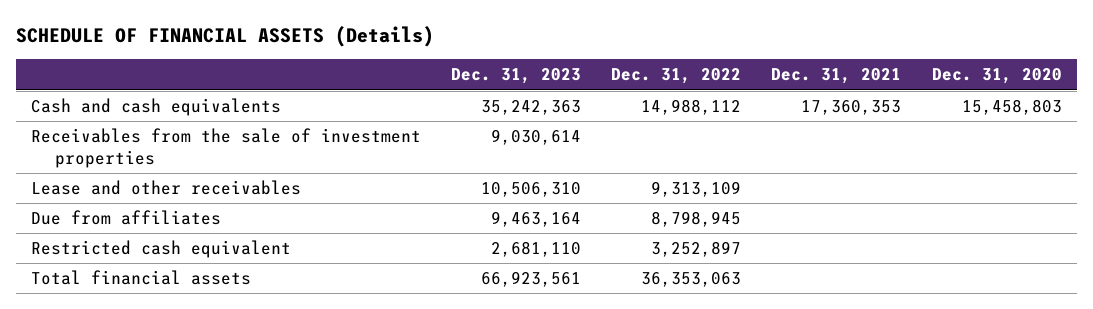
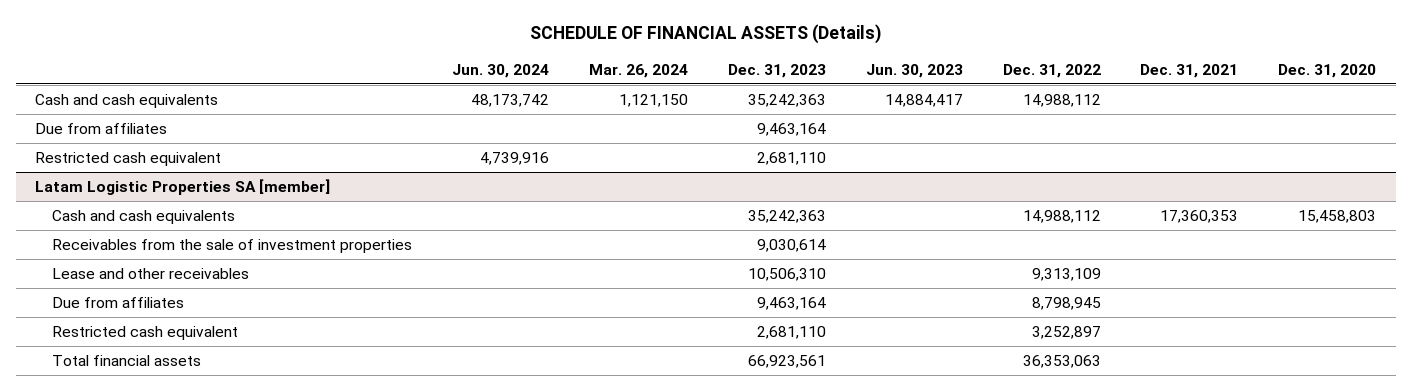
- | Dec. 31, 2023 | Dec. 31, 2022 | Dec. 31, 2021 | Dec. 31, 2020
+ | Jun. 30, 2024 | Mar. 26, 2024 | Dec. 31, 2023 | Jun. 30, 2023 | Dec. 31, 2022 | Dec. 31, 2021 | Dec. 31, 2020
+ Cash and cash equivalents | 48,173,742 | 1,121,150 | 35,242,363 | 14,884,417 | 14,988,112 | |
+ Due from affiliates | | | 9,463,164 | | | |
+ Restricted cash equivalent | 4,739,916 | | 2,681,110 | | | |
+ Latam Logistic Properties SA [member]

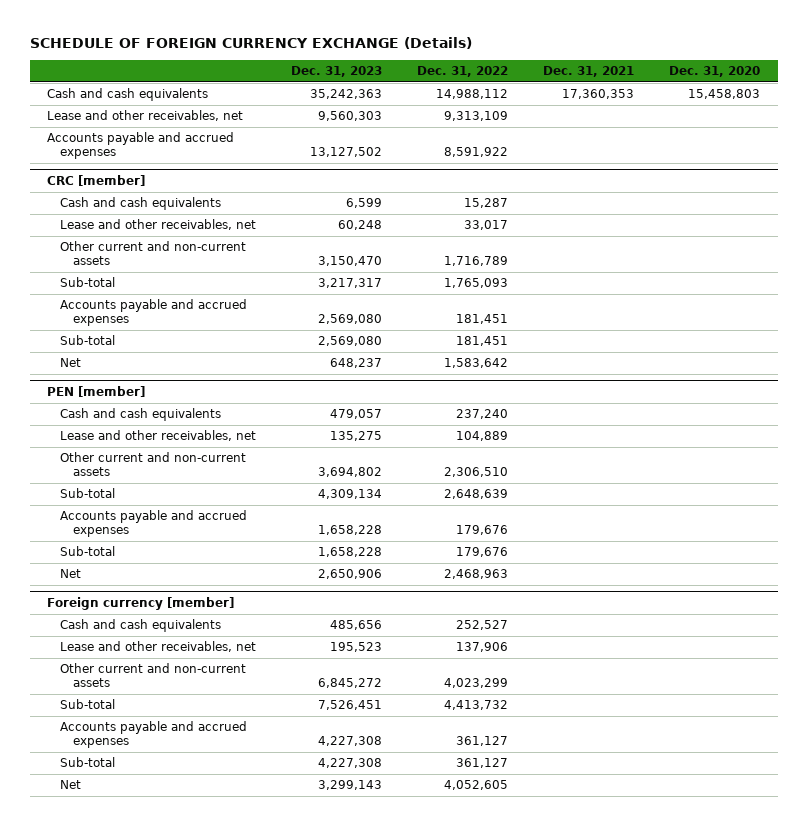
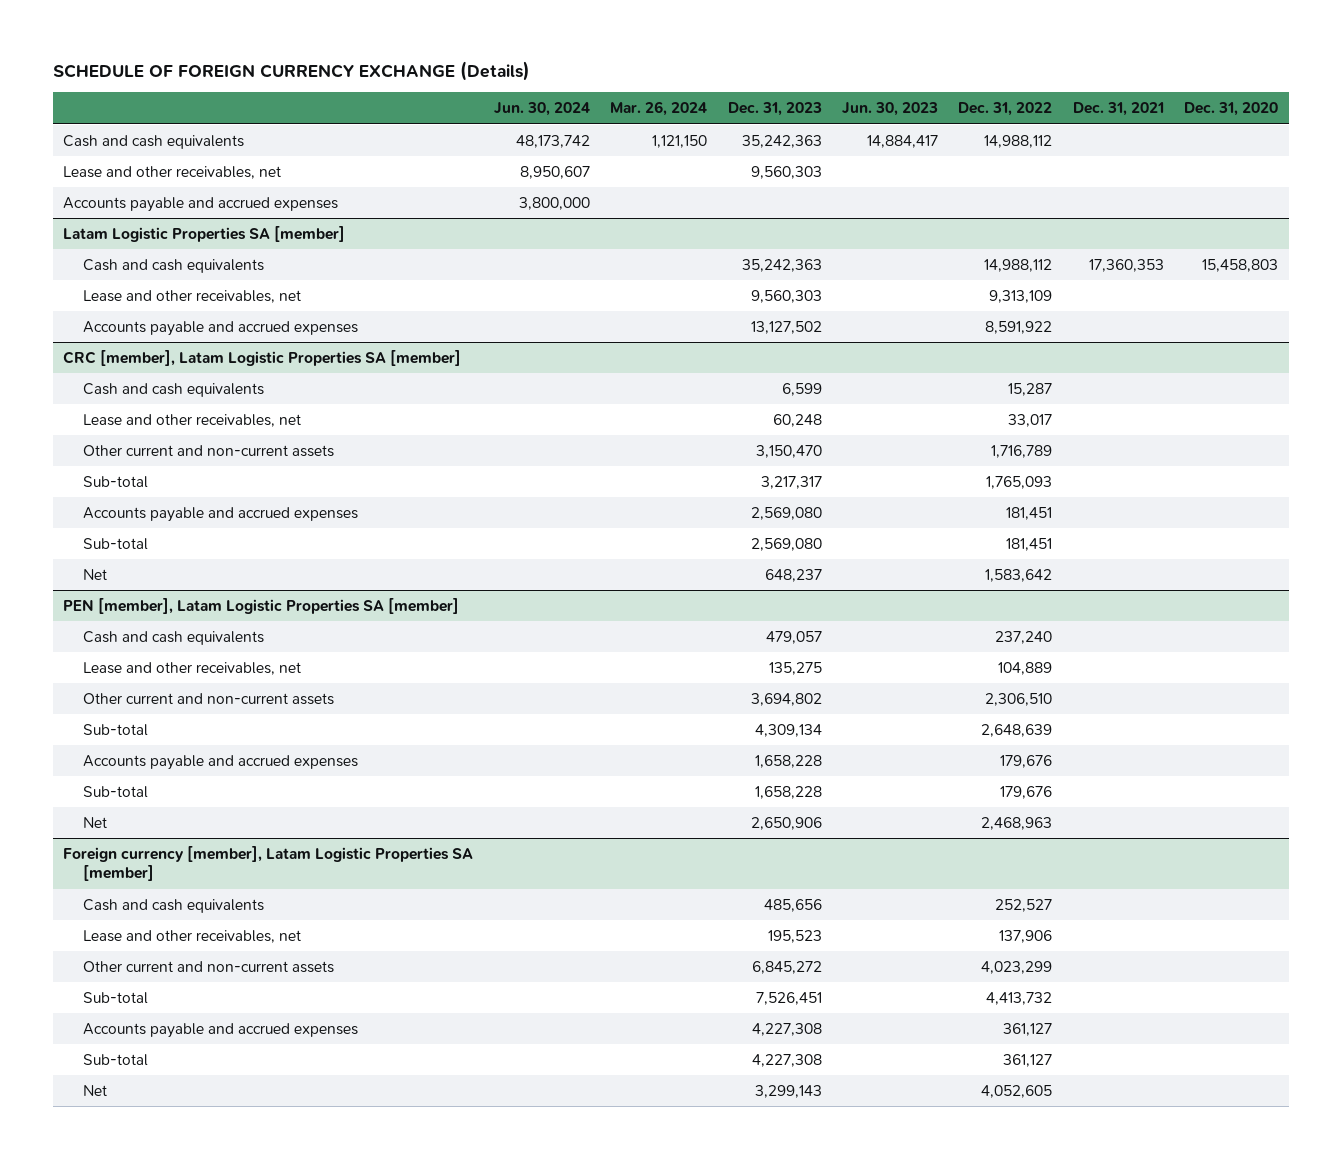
- | Dec. 31, 2023 | Dec. 31, 2022 | Dec. 31, 2021 | Dec. 31, 2020
+ | Jun. 30, 2024 | Mar. 26, 2024 | Dec. 31, 2023 | Jun. 30, 2023 | Dec. 31, 2022 | Dec. 31, 2021 | Dec. 31, 2020
+ Cash and cash equivalents | 48,173,742 | 1,121,150 | 35,242,363 | 14,884,417 | 14,988,112 | |
+ Lease and other receivables, net | 8,950,607 | | 9,560,303 | | | |
+ Accounts payable and accrued expenses | 3,800,000 | | | | | |
+ Latam Logistic Properties SA [member]
- CRC [member]
+ CRC [member], Latam Logistic Properties SA [member]
- PEN [member]
+ PEN [member], Latam Logistic Properties SA [member]
- Foreign currency [member]
+ Foreign currency [member], Latam Logistic Properties SA [member]

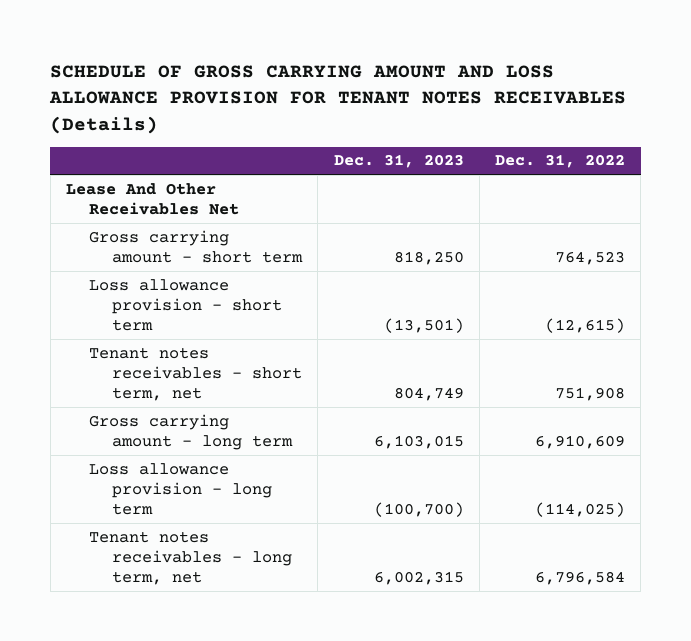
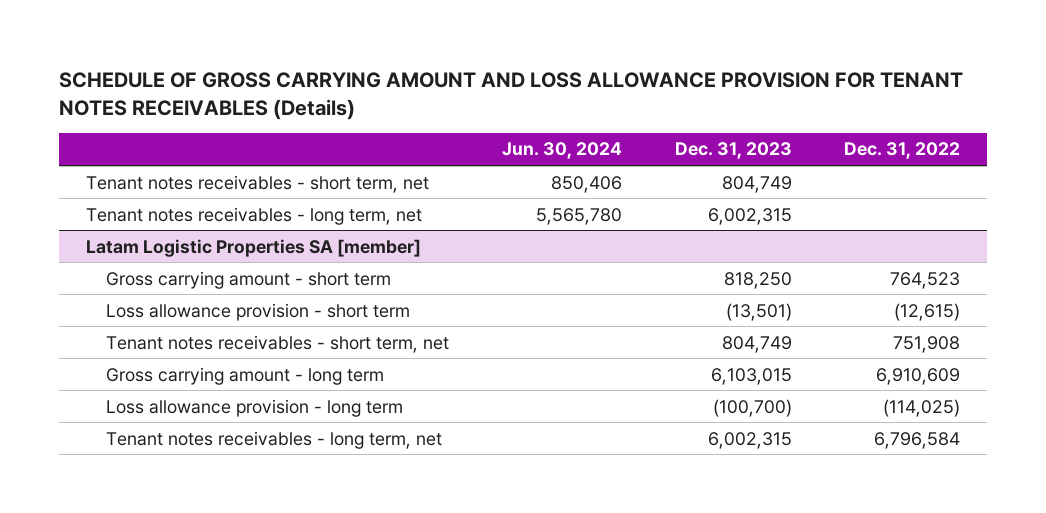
- | Dec. 31, 2023 | Dec. 31, 2022
+ | Jun. 30, 2024 | Dec. 31, 2023 | Dec. 31, 2022
- Lease And Other Receivables Net
+ Tenant notes receivables - short term, net | 850,406 | 804,749 |
+ Tenant notes receivables - long term, net | 5,565,780 | 6,002,315 |
+ Latam Logistic Properties SA [member]

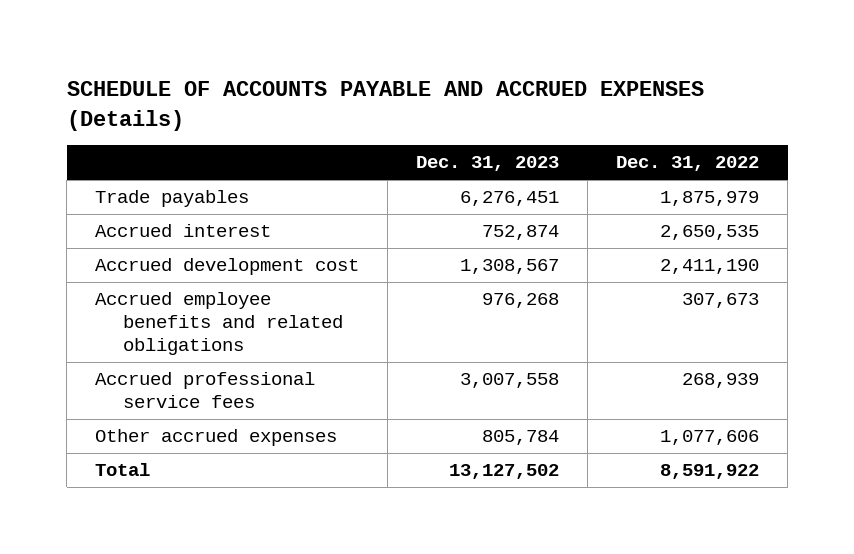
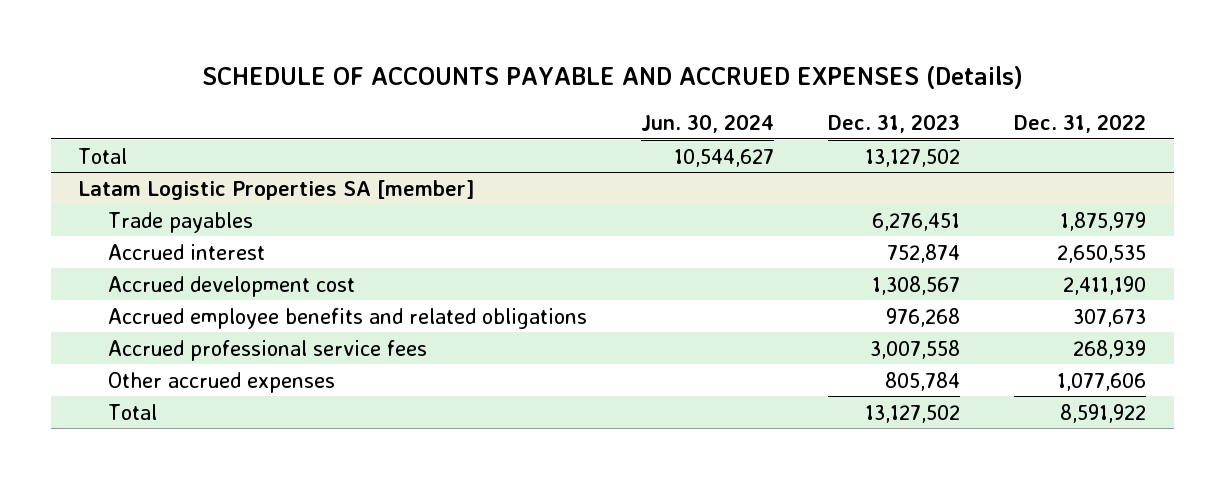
- | Dec. 31, 2023 | Dec. 31, 2022
+ | Jun. 30, 2024 | Dec. 31, 2023 | Dec. 31, 2022
+ Total | 10,544,627 | 13,127,502 |
+ Latam Logistic Properties SA [member]

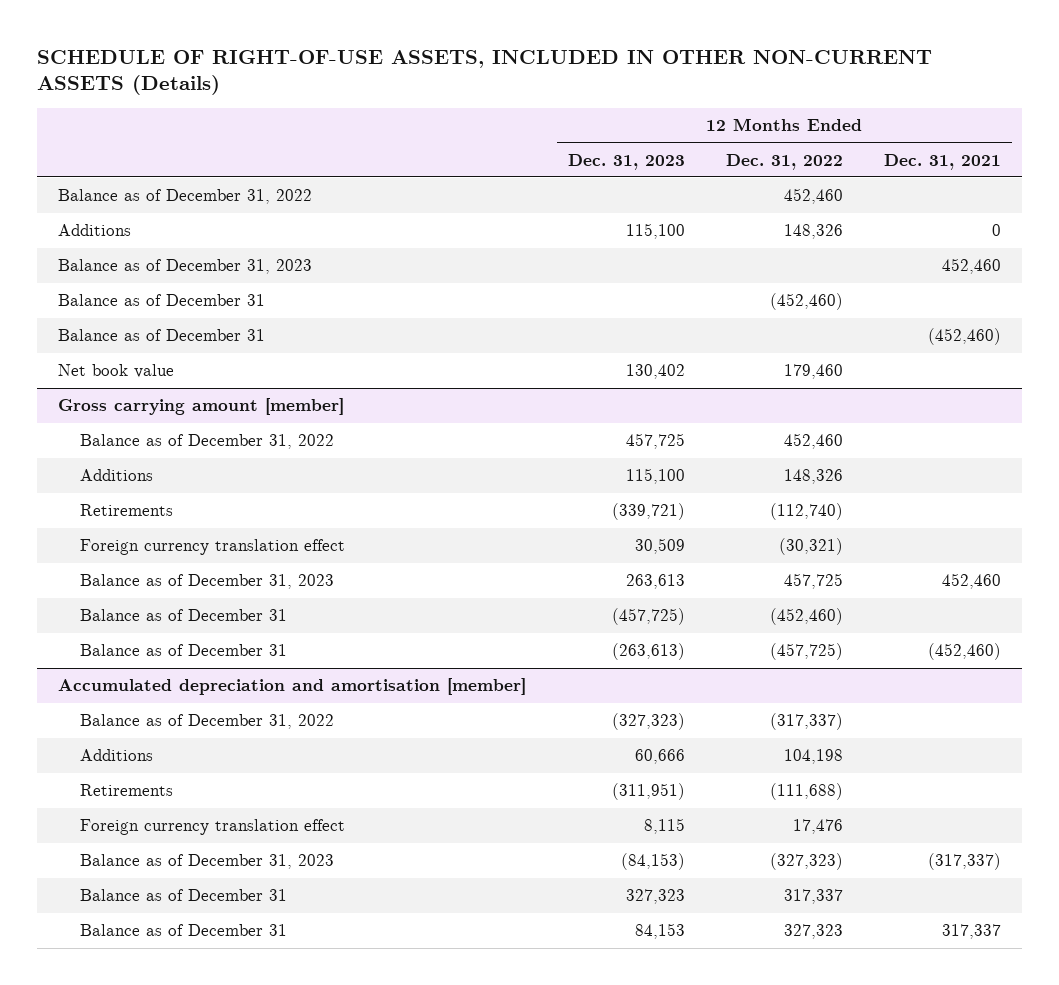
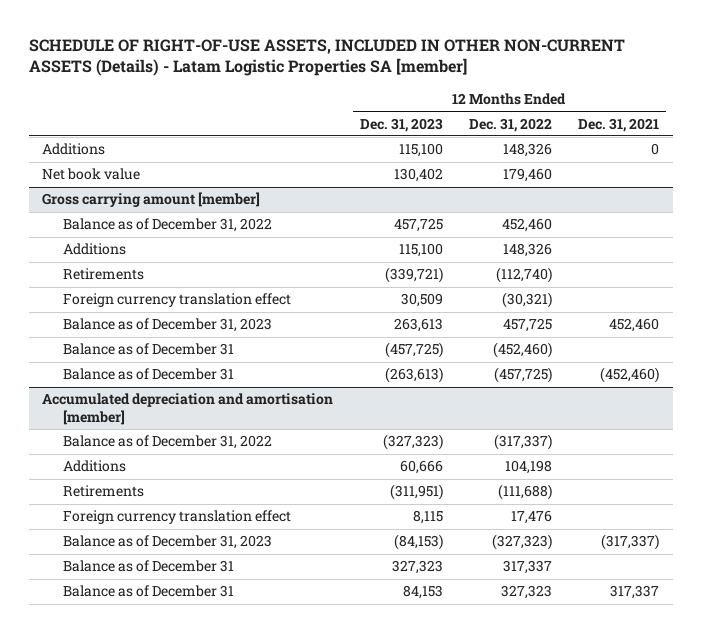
- SCHEDULE OF RIGHT-OF-USE ASSETS, INCLUDED IN OTHER NON-CURRENT ASSETS (Details)
+ SCHEDULE OF RIGHT-OF-USE ASSETS, INCLUDED IN OTHER NON-CURRENT ASSETS (Details) - Latam Logistic Properties SA [member]
- Balance as of December 31, 2022 | | 452,460 |
- Balance as of December 31, 2023 | | | 452,460
- Balance as of December 31 | | (452,460) |
- Balance as of December 31 | | | (452,460)

